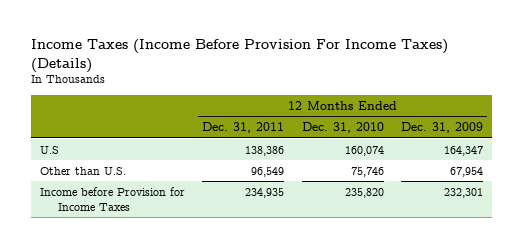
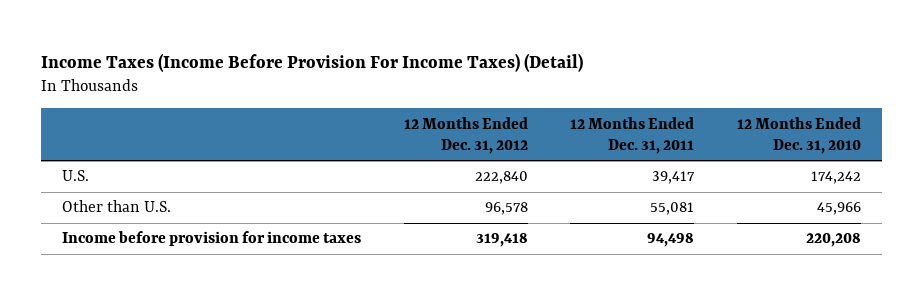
- Income Taxes (Income Before Provision For Income Taxes) (Details)
+ Income Taxes (Income Before Provision For Income Taxes) (Detail)
- | 12 Months Ended Dec. 31, 2011 | 12 Months Ended Dec. 31, 2010 | 12 Months Ended Dec. 31, 2009
+ | 12 Months Ended Dec. 31, 2012 | 12 Months Ended Dec. 31, 2011 | 12 Months Ended Dec. 31, 2010
- U.S | 138,386 | 160,074 | 164,347
- Other than U.S. | 96,549 | 75,746 | 67,954
- Income before Provision for Income Taxes | 234,935 | 235,820 | 232,301
+ U.S. | 222,840 | 39,417 | 174,242
+ Other than U.S. | 96,578 | 55,081 | 45,966
+ Income before provision for income taxes | 319,418 | 94,498 | 220,208

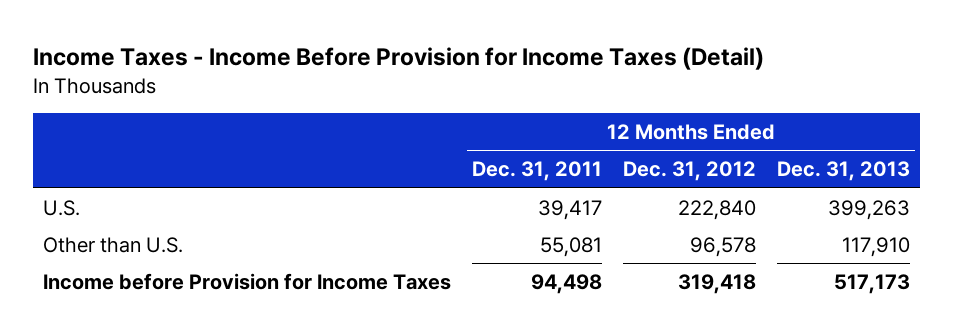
- Income Taxes (Income Before Provision For Income Taxes) (Detail)
+ Income Taxes - Income Before Provision for Income Taxes (Detail)
- | 12 Months Ended Dec. 31, 2012 | 12 Months Ended Dec. 31, 2011 | 12 Months Ended Dec. 31, 2010
+ | 12 Months Ended Dec. 31, 2011 | 12 Months Ended Dec. 31, 2012 | 12 Months Ended Dec. 31, 2013
- Income before provision for income taxes | 319,418 | 94,498 | 220,208
+ Income before Provision for Income Taxes | 94,498 | 319,418 | 517,173

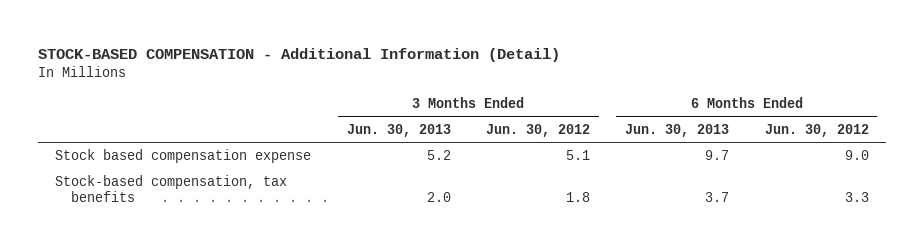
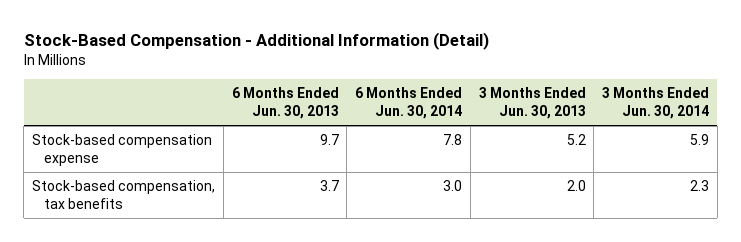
- STOCK-BASED COMPENSATION - Additional Information (Detail)
+ Stock-Based Compensation - Additional Information (Detail)
- | 3 Months Ended Jun. 30, 2013 | 3 Months Ended Jun. 30, 2012 | 6 Months Ended Jun. 30, 2013 | 6 Months Ended Jun. 30, 2012
+ | 6 Months Ended Jun. 30, 2013 | 6 Months Ended Jun. 30, 2014 | 3 Months Ended Jun. 30, 2013 | 3 Months Ended Jun. 30, 2014
- Stock based compensation expense | 5.2 | 5.1 | 9.7 | 9.0
+ Stock-based compensation expense | 9.7 | 7.8 | 5.2 | 5.9

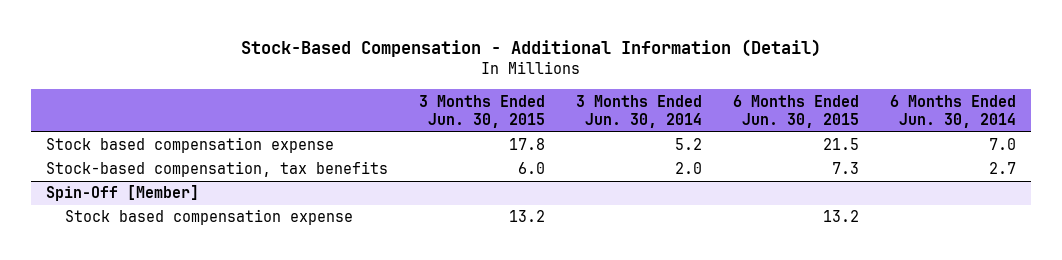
- | 6 Months Ended Jun. 30, 2013 | 6 Months Ended Jun. 30, 2014 | 3 Months Ended Jun. 30, 2013 | 3 Months Ended Jun. 30, 2014
+ | 3 Months Ended Jun. 30, 2015 | 3 Months Ended Jun. 30, 2014 | 6 Months Ended Jun. 30, 2015 | 6 Months Ended Jun. 30, 2014
- Stock-based compensation expense | 9.7 | 7.8 | 5.2 | 5.9
- Stock-based compensation, tax benefits | 3.7 | 3.0 | 2.0 | 2.3
+ Stock based compensation expense | 17.8 | 5.2 | 21.5 | 7.0
+ Stock-based compensation, tax benefits | 6.0 | 2.0 | 7.3 | 2.7
+ Spin-Off [Member]
+ Stock based compensation expense | 13.2 | | 13.2 |

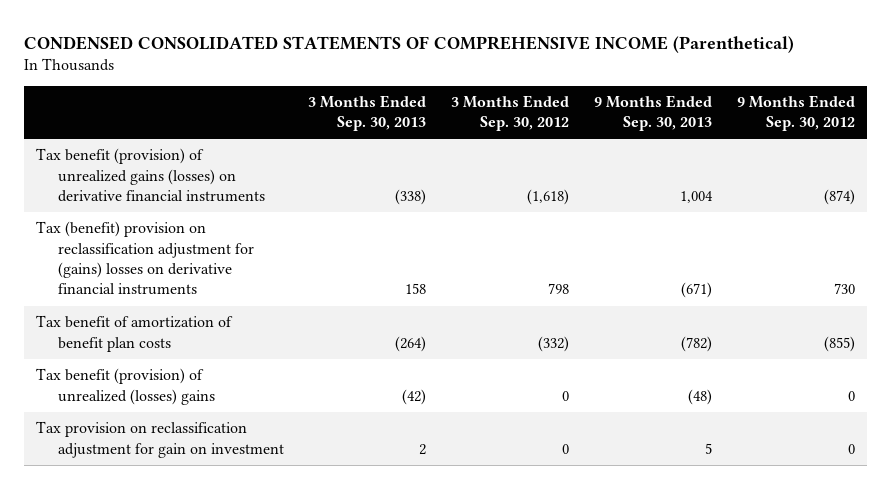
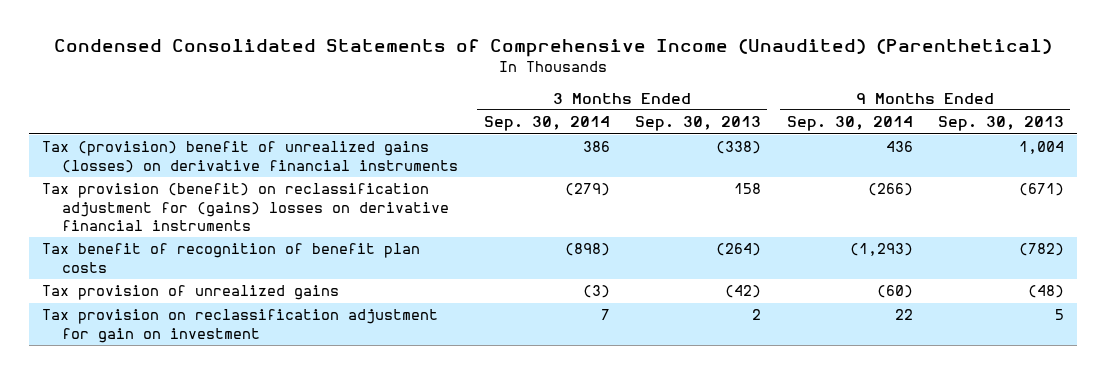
- CONDENSED CONSOLIDATED STATEMENTS OF COMPREHENSIVE INCOME (Parenthetical)
+ Condensed Consolidated Statements of Comprehensive Income (Unaudited) (Parenthetical)
- | 3 Months Ended Sep. 30, 2013 | 3 Months Ended Sep. 30, 2012 | 9 Months Ended Sep. 30, 2013 | 9 Months Ended Sep. 30, 2012
+ | 3 Months Ended Sep. 30, 2014 | 3 Months Ended Sep. 30, 2013 | 9 Months Ended Sep. 30, 2014 | 9 Months Ended Sep. 30, 2013
- Tax benefit (provision) of unrealized gains (losses) on derivative financial instruments | (338) | (1,618) | 1,004 | (874)
- Tax (benefit) provision on reclassification adjustment for (gains) losses on derivative financial instruments | 158 | 798 | (671) | 730
- Tax benefit of amortization of benefit plan costs | (264) | (332) | (782) | (855)
- Tax benefit (provision) of unrealized (losses) gains | (42) | 0 | (48) | 0
+ Tax (provision) benefit of unrealized gains (losses) on derivative financial instruments | 386 | (338) | 436 | 1,004
+ Tax provision (benefit) on reclassification adjustment for (gains) losses on derivative financial instruments | (279) | 158 | (266) | (671)
+ Tax benefit of recognition of benefit plan costs | (898) | (264) | (1,293) | (782)
+ Tax provision of unrealized gains | (3) | (42) | (60) | (48)

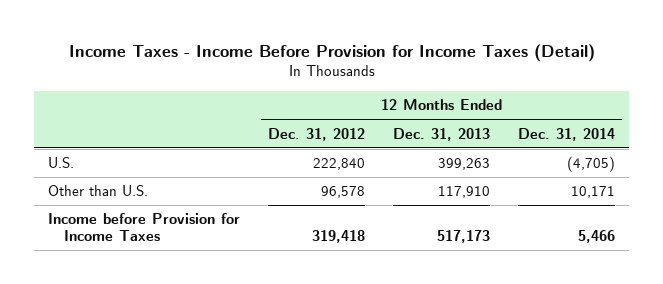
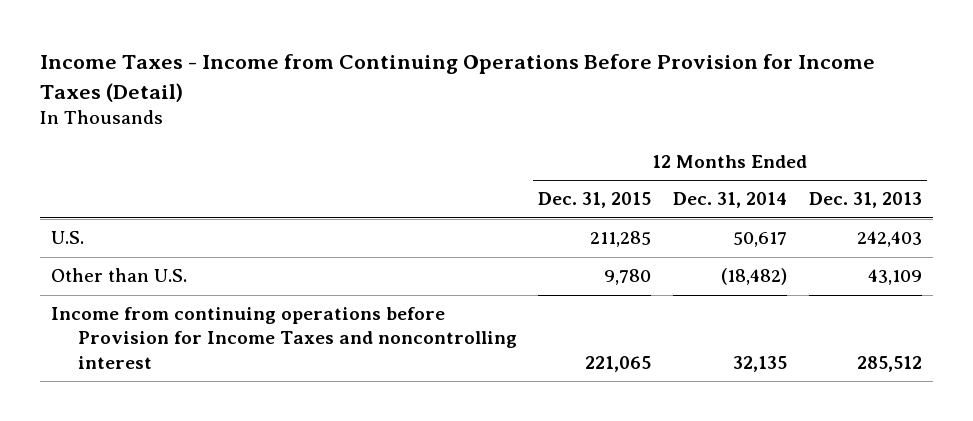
- Income Taxes - Income Before Provision for Income Taxes (Detail)
+ Income Taxes - Income from Continuing Operations Before Provision for Income Taxes (Detail)
- | 12 Months Ended Dec. 31, 2012 | 12 Months Ended Dec. 31, 2013 | 12 Months Ended Dec. 31, 2014
+ | 12 Months Ended Dec. 31, 2015 | 12 Months Ended Dec. 31, 2014 | 12 Months Ended Dec. 31, 2013
- U.S. | 222,840 | 399,263 | (4,705)
- Other than U.S. | 96,578 | 117,910 | 10,171
- Income before Provision for Income Taxes | 319,418 | 517,173 | 5,466
+ U.S. | 211,285 | 50,617 | 242,403
+ Other than U.S. | 9,780 | (18,482) | 43,109
+ Income from continuing operations before Provision for Income Taxes and noncontrolling interest | 221,065 | 32,135 | 285,512

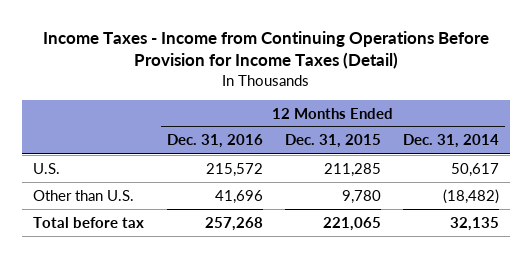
- | 12 Months Ended Dec. 31, 2015 | 12 Months Ended Dec. 31, 2014 | 12 Months Ended Dec. 31, 2013
+ | 12 Months Ended Dec. 31, 2016 | 12 Months Ended Dec. 31, 2015 | 12 Months Ended Dec. 31, 2014
- Income from continuing operations before Provision for Income Taxes and noncontrolling interest | 221,065 | 32,135 | 285,512
+ Total before tax | 257,268 | 221,065 | 32,135

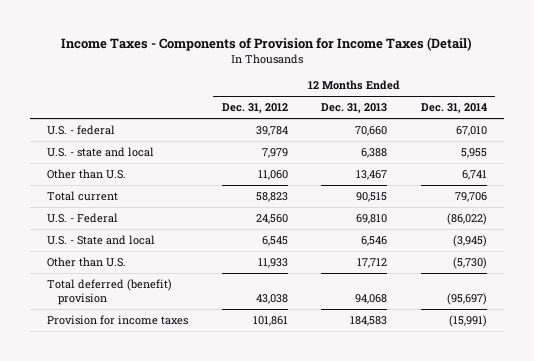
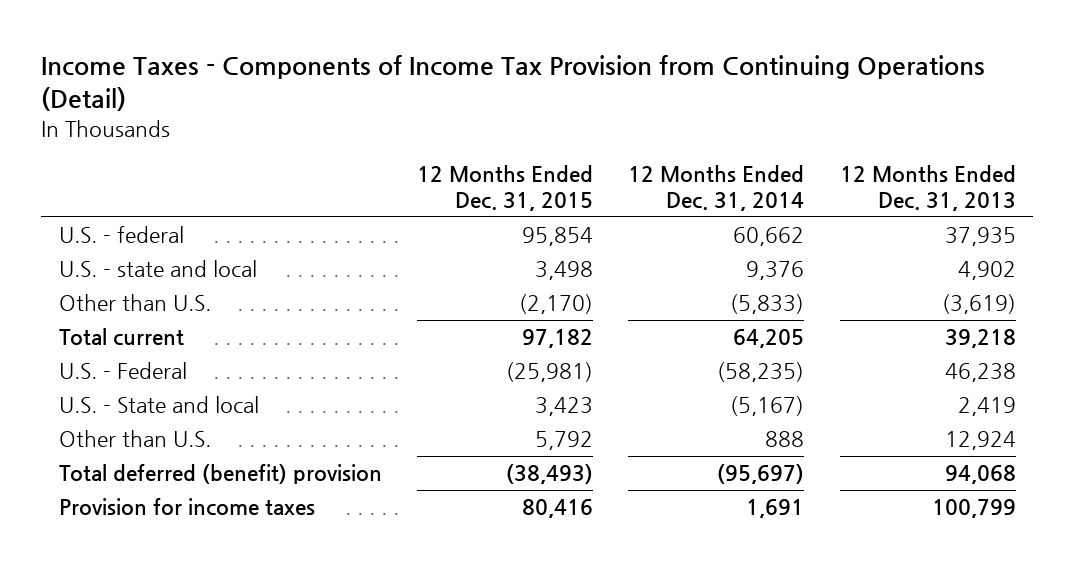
- Income Taxes - Components of Provision for Income Taxes (Detail)
+ Income Taxes - Components of Income Tax Provision from Continuing Operations (Detail)
- | 12 Months Ended Dec. 31, 2012 | 12 Months Ended Dec. 31, 2013 | 12 Months Ended Dec. 31, 2014
+ | 12 Months Ended Dec. 31, 2015 | 12 Months Ended Dec. 31, 2014 | 12 Months Ended Dec. 31, 2013
- U.S. - federal | 39,784 | 70,660 | 67,010
- U.S. - state and local | 7,979 | 6,388 | 5,955
- Other than U.S. | 11,060 | 13,467 | 6,741
- Total current | 58,823 | 90,515 | 79,706
- U.S. - Federal | 24,560 | 69,810 | (86,022)
- U.S. - State and local | 6,545 | 6,546 | (3,945)
- Other than U.S. | 11,933 | 17,712 | (5,730)
+ U.S. - federal | 95,854 | 60,662 | 37,935
+ U.S. - state and local | 3,498 | 9,376 | 4,902
+ Other than U.S. | (2,170) | (5,833) | (3,619)
+ Total current | 97,182 | 64,205 | 39,218
+ U.S. - Federal | (25,981) | (58,235) | 46,238
+ U.S. - State and local | 3,423 | (5,167) | 2,419
+ Other than U.S. | 5,792 | 888 | 12,924
- Provision for income taxes | 101,861 | 184,583 | (15,991)
+ Provision for income taxes | 80,416 | 1,691 | 100,799

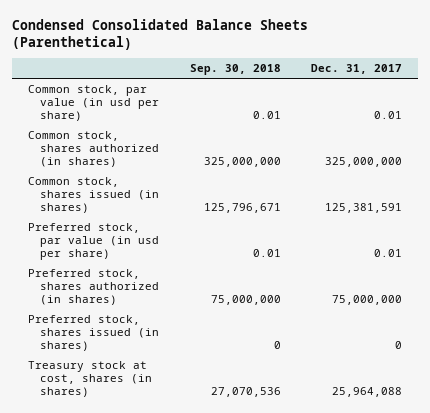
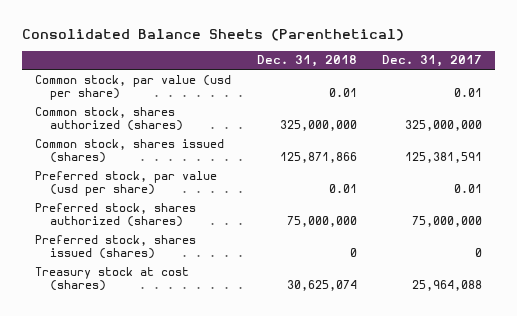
- Condensed Consolidated Balance Sheets (Parenthetical)
+ Consolidated Balance Sheets (Parenthetical)
- | Sep. 30, 2018 | Dec. 31, 2017
+ | Dec. 31, 2018 | Dec. 31, 2017
- Common stock, par value (in usd per share) | 0.01 | 0.01
- Common stock, shares authorized (in shares) | 325,000,000 | 325,000,000
- Common stock, shares issued (in shares) | 125,796,671 | 125,381,591
- Preferred stock, par value (in usd per share) | 0.01 | 0.01
- Preferred stock, shares authorized (in shares) | 75,000,000 | 75,000,000
- Preferred stock, shares issued (in shares) | 0 | 0
- Treasury stock at cost, shares (in shares) | 27,070,536 | 25,964,088
+ Common stock, par value (usd per share) | 0.01 | 0.01
+ Common stock, shares authorized (shares) | 325,000,000 | 325,000,000
+ Common stock, shares issued (shares) | 125,871,866 | 125,381,591
+ Preferred stock, par value (usd per share) | 0.01 | 0.01
+ Preferred stock, shares authorized (shares) | 75,000,000 | 75,000,000
+ Preferred stock, shares issued (shares) | 0 | 0
+ Treasury stock at cost (shares) | 30,625,074 | 25,964,088

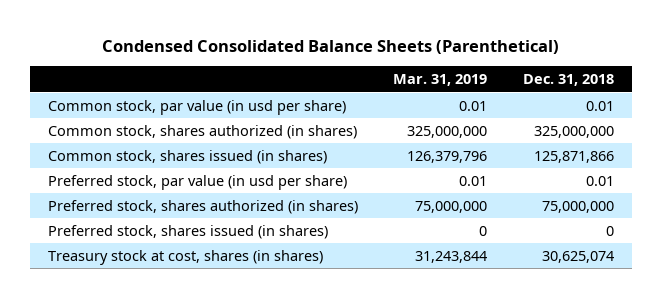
- Consolidated Balance Sheets (Parenthetical)
+ Condensed Consolidated Balance Sheets (Parenthetical)
- | Dec. 31, 2018 | Dec. 31, 2017
+ | Mar. 31, 2019 | Dec. 31, 2018
- Common stock, par value (usd per share) | 0.01 | 0.01
- Common stock, shares authorized (shares) | 325,000,000 | 325,000,000
- Common stock, shares issued (shares) | 125,871,866 | 125,381,591
- Preferred stock, par value (usd per share) | 0.01 | 0.01
- Preferred stock, shares authorized (shares) | 75,000,000 | 75,000,000
- Preferred stock, shares issued (shares) | 0 | 0
- Treasury stock at cost (shares) | 30,625,074 | 25,964,088
+ Common stock, par value (in usd per share) | 0.01 | 0.01
+ Common stock, shares authorized (in shares) | 325,000,000 | 325,000,000
+ Common stock, shares issued (in shares) | 126,379,796 | 125,871,866
+ Preferred stock, par value (in usd per share) | 0.01 | 0.01
+ Preferred stock, shares authorized (in shares) | 75,000,000 | 75,000,000
+ Preferred stock, shares issued (in shares) | 0 | 0
+ Treasury stock at cost, shares (in shares) | 31,243,844 | 30,625,074

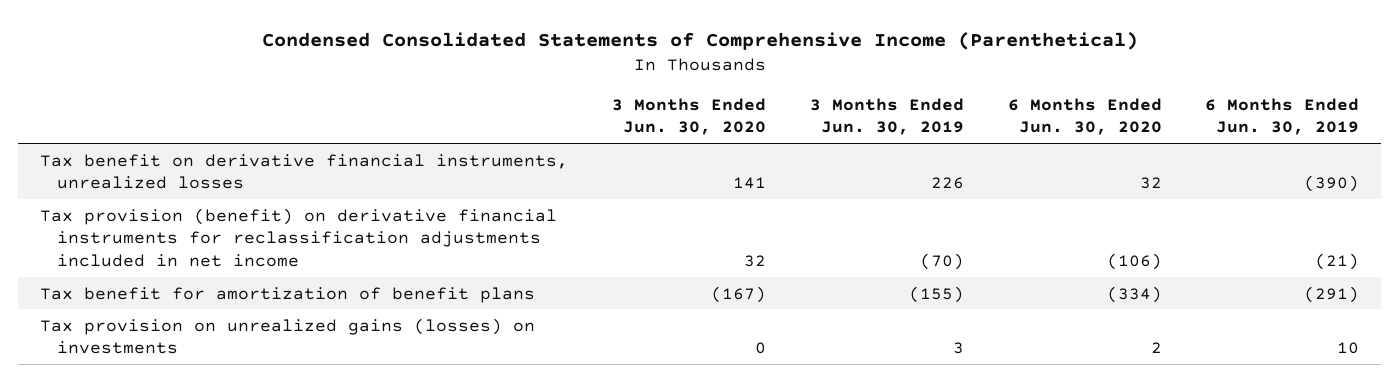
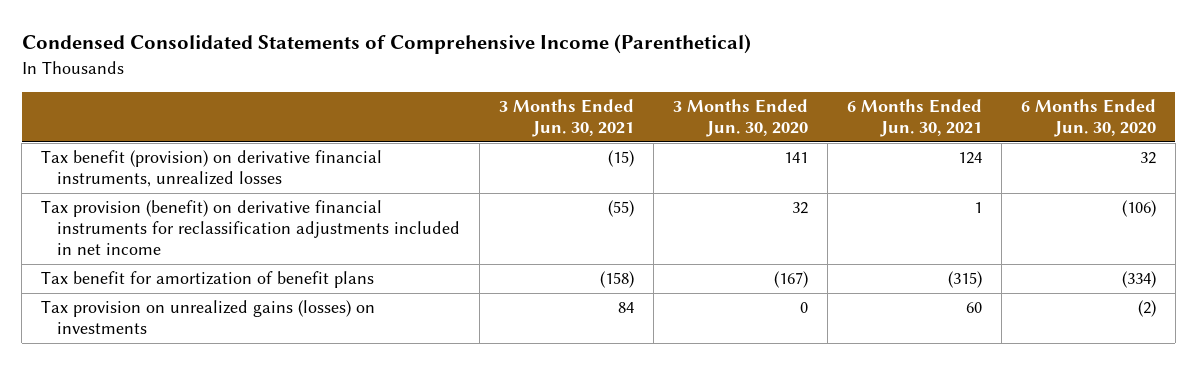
- | 3 Months Ended Jun. 30, 2020 | 3 Months Ended Jun. 30, 2019 | 6 Months Ended Jun. 30, 2020 | 6 Months Ended Jun. 30, 2019
+ | 3 Months Ended Jun. 30, 2021 | 3 Months Ended Jun. 30, 2020 | 6 Months Ended Jun. 30, 2021 | 6 Months Ended Jun. 30, 2020
- Tax benefit on derivative financial instruments, unrealized losses | 141 | 226 | 32 | (390)
+ Tax benefit (provision) on derivative financial instruments, unrealized losses | (15) | 141 | 124 | 32
- Tax provision on unrealized gains (losses) on investments | 0 | 3 | 2 | 10
+ Tax provision on unrealized gains (losses) on investments | 84 | 0 | 60 | (2)

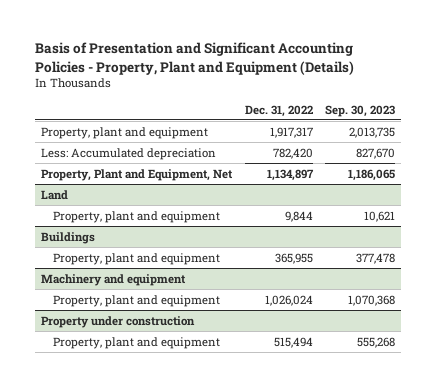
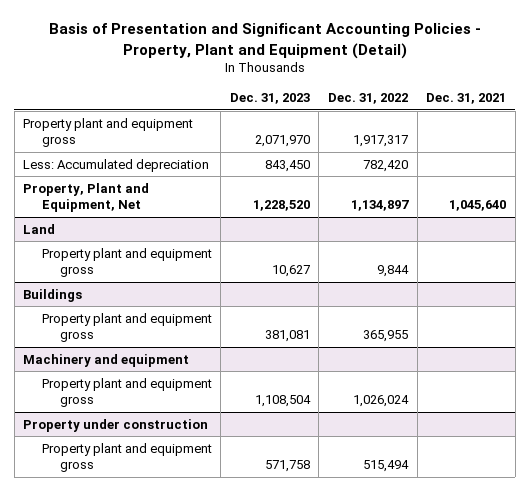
- Basis of Presentation and Significant Accounting Policies - Property, Plant and Equipment (Details)
+ Basis of Presentation and Significant Accounting Policies - Property, Plant and Equipment (Detail)
- | Dec. 31, 2022 | Sep. 30, 2023
+ | Dec. 31, 2023 | Dec. 31, 2022 | Dec. 31, 2021
- Property, plant and equipment | 1,917,317 | 2,013,735
+ Property plant and equipment gross | 2,071,970 | 1,917,317 |
@ Land
- Property, plant and equipment | 9,844 | 10,621
+ Property plant and equipment gross | 10,627 | 9,844 |
@ Buildings
- Property, plant and equipment | 365,955 | 377,478
+ Property plant and equipment gross | 381,081 | 365,955 |
@ Machinery and equipment
- Property, plant and equipment | 1,026,024 | 1,070,368
+ Property plant and equipment gross | 1,108,504 | 1,026,024 |
@ Property under construction
- Property, plant and equipment | 515,494 | 555,268
+ Property plant and equipment gross | 571,758 | 515,494 |

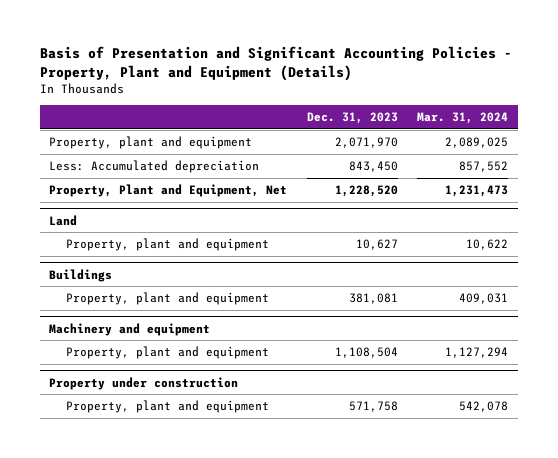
- Basis of Presentation and Significant Accounting Policies - Property, Plant and Equipment (Detail)
+ Basis of Presentation and Significant Accounting Policies - Property, Plant and Equipment (Details)
- | Dec. 31, 2023 | Dec. 31, 2022 | Dec. 31, 2021
+ | Dec. 31, 2023 | Mar. 31, 2024
- Property plant and equipment gross | 2,071,970 | 1,917,317 |
+ Property, plant and equipment | 2,071,970 | 2,089,025
@ Land
- Property plant and equipment gross | 10,627 | 9,844 |
+ Property, plant and equipment | 10,627 | 10,622
@ Buildings
- Property plant and equipment gross | 381,081 | 365,955 |
+ Property, plant and equipment | 381,081 | 409,031
@ Machinery and equipment
- Property plant and equipment gross | 1,108,504 | 1,026,024 |
+ Property, plant and equipment | 1,108,504 | 1,127,294
@ Property under construction
- Property plant and equipment gross | 571,758 | 515,494 |
+ Property, plant and equipment | 571,758 | 542,078

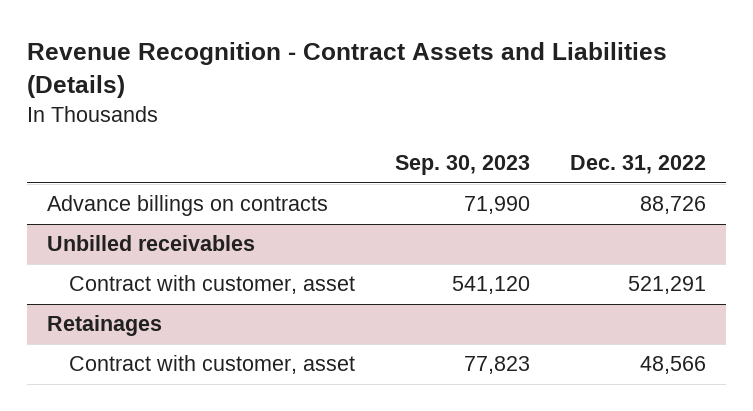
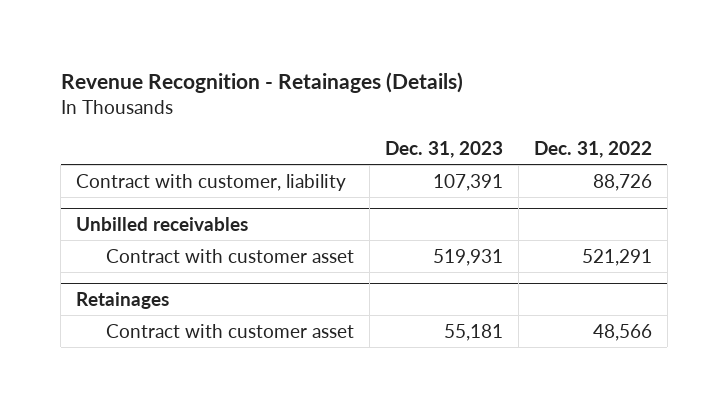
- Revenue Recognition - Contract Assets and Liabilities (Details)
+ Revenue Recognition - Retainages (Details)
- | Sep. 30, 2023 | Dec. 31, 2022
+ | Dec. 31, 2023 | Dec. 31, 2022
- Advance billings on contracts | 71,990 | 88,726
+ Contract with customer, liability | 107,391 | 88,726
@ Unbilled receivables
- Contract with customer, asset | 541,120 | 521,291
+ Contract with customer asset | 519,931 | 521,291
@ Retainages
- Contract with customer, asset | 77,823 | 48,566
+ Contract with customer asset | 55,181 | 48,566

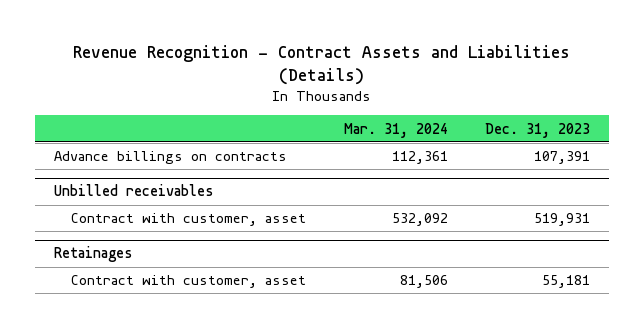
- Revenue Recognition - Retainages (Details)
+ Revenue Recognition - Contract Assets and Liabilities (Details)
- | Dec. 31, 2023 | Dec. 31, 2022
+ | Mar. 31, 2024 | Dec. 31, 2023
- Contract with customer, liability | 107,391 | 88,726
+ Advance billings on contracts | 112,361 | 107,391
@ Unbilled receivables
- Contract with customer asset | 519,931 | 521,291
+ Contract with customer, asset | 532,092 | 519,931
@ Retainages
- Contract with customer asset | 55,181 | 48,566
+ Contract with customer, asset | 81,506 | 55,181

